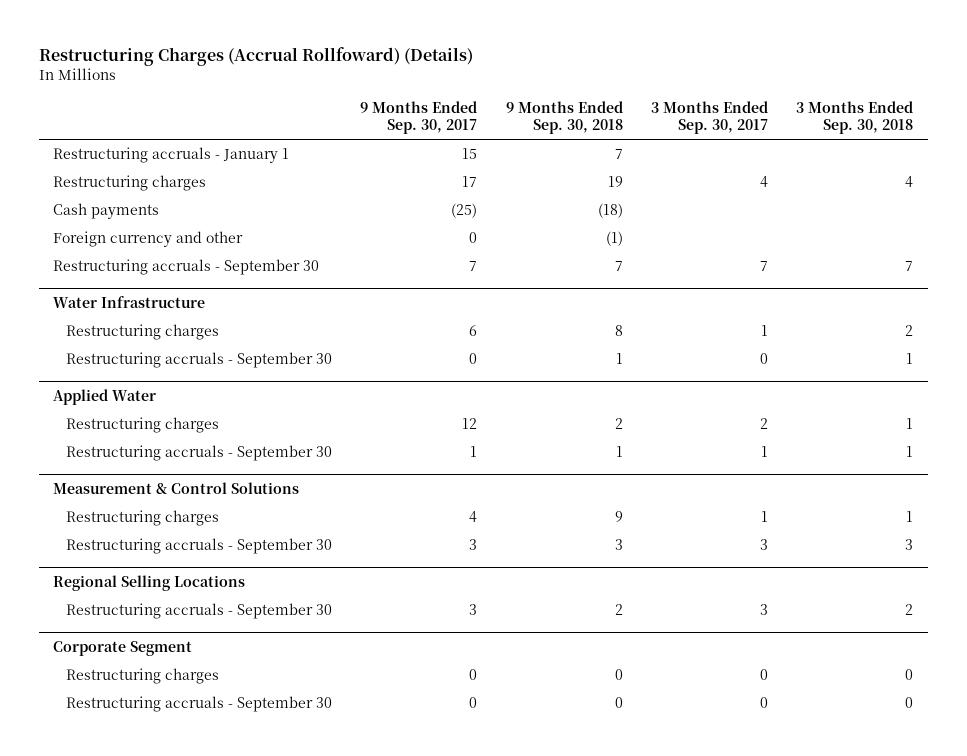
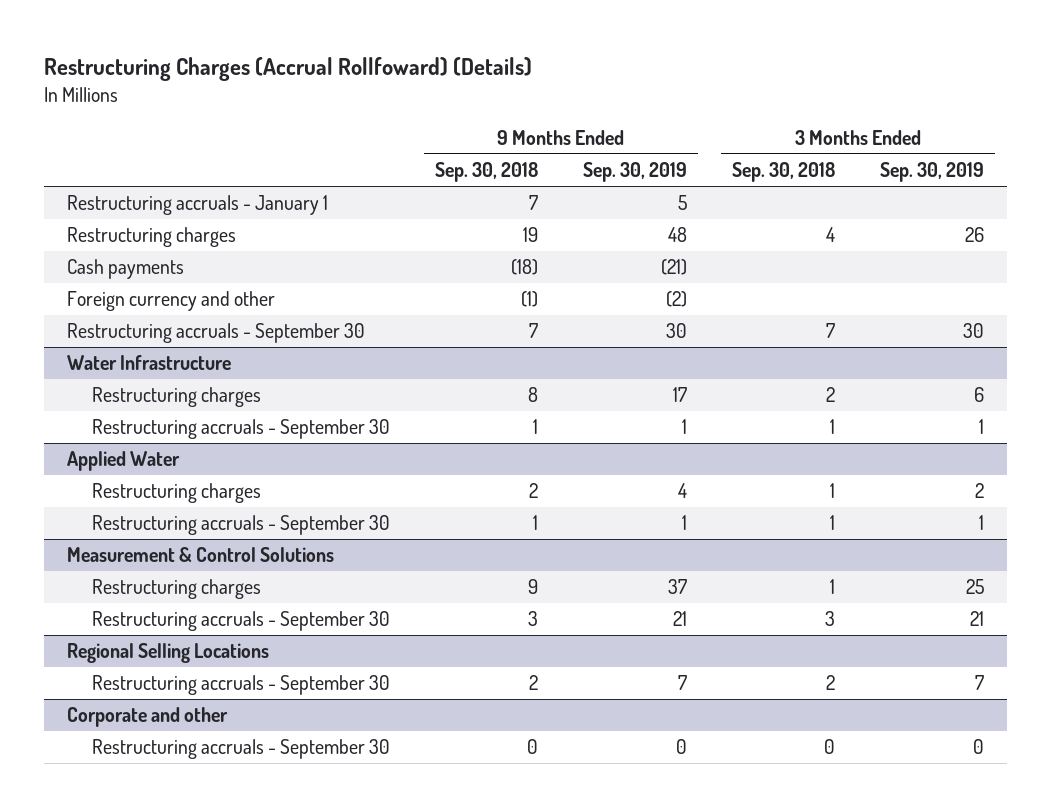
- | 9 Months Ended Sep. 30, 2017 | 9 Months Ended Sep. 30, 2018 | 3 Months Ended Sep. 30, 2017 | 3 Months Ended Sep. 30, 2018
+ | 9 Months Ended Sep. 30, 2018 | 9 Months Ended Sep. 30, 2019 | 3 Months Ended Sep. 30, 2018 | 3 Months Ended Sep. 30, 2019
- Corporate Segment
- Restructuring charges | 0 | 0 | 0 | 0
+ Corporate and other

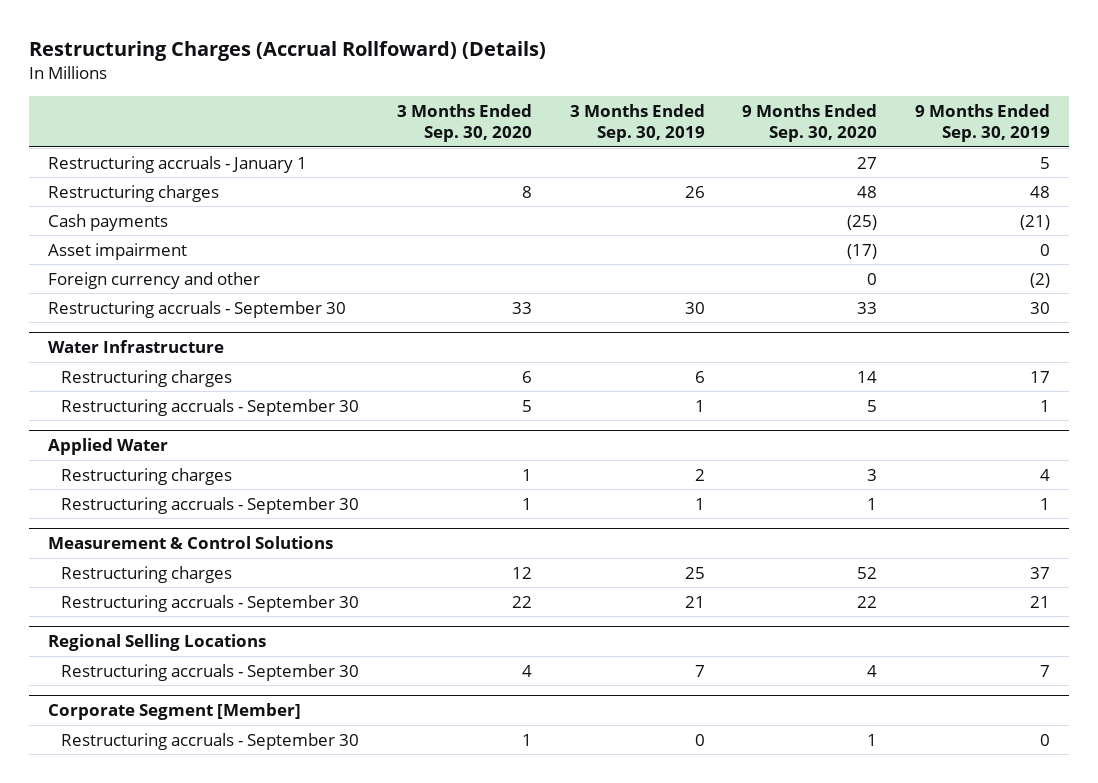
- | 9 Months Ended Sep. 30, 2018 | 9 Months Ended Sep. 30, 2019 | 3 Months Ended Sep. 30, 2018 | 3 Months Ended Sep. 30, 2019
+ | 3 Months Ended Sep. 30, 2020 | 3 Months Ended Sep. 30, 2019 | 9 Months Ended Sep. 30, 2020 | 9 Months Ended Sep. 30, 2019
+ Asset impairment | | | (17) | 0
- Corporate and other
+ Corporate Segment [Member]

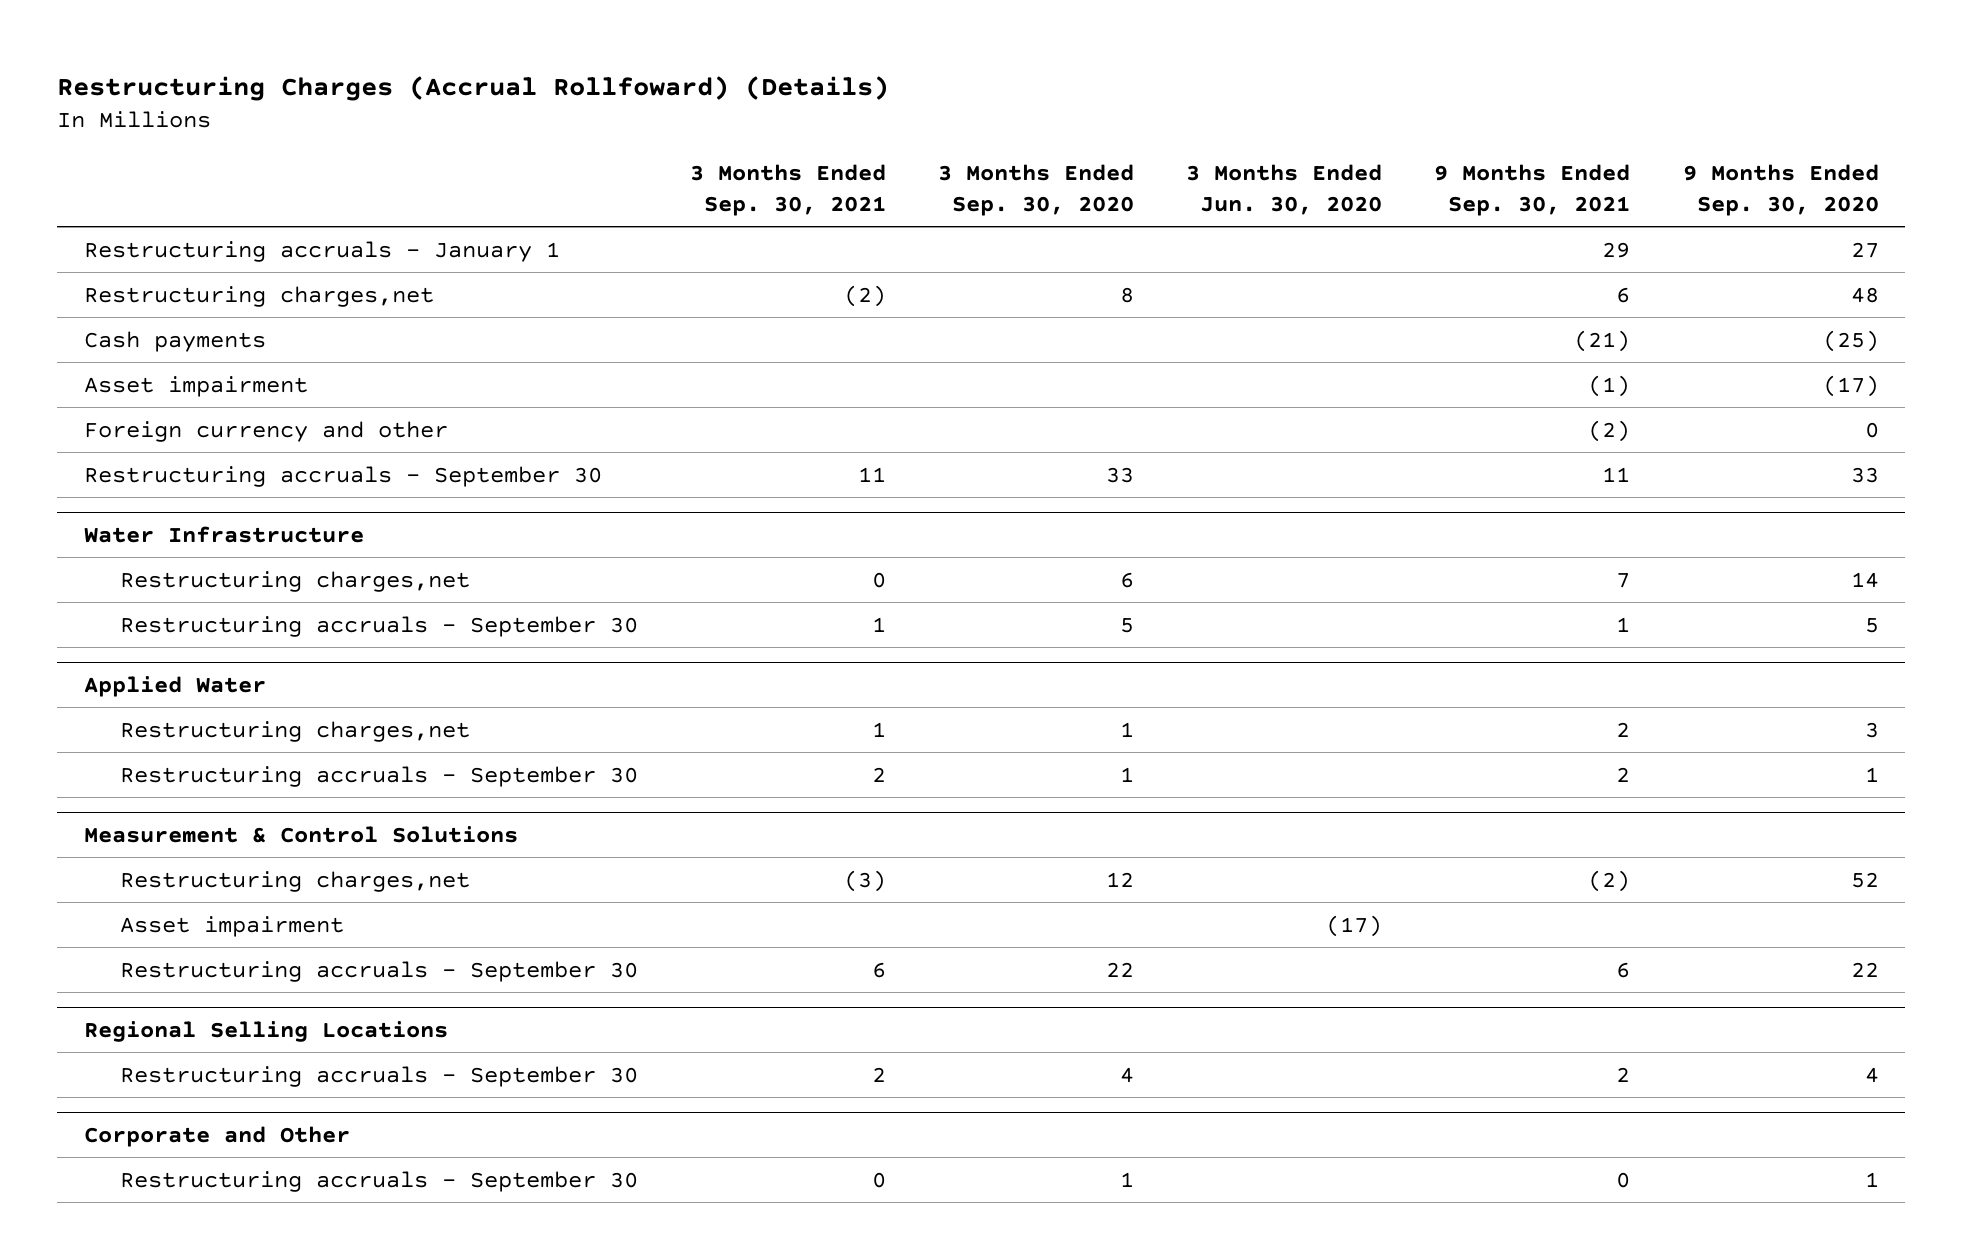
- | 3 Months Ended Sep. 30, 2020 | 3 Months Ended Sep. 30, 2019 | 9 Months Ended Sep. 30, 2020 | 9 Months Ended Sep. 30, 2019
+ | 3 Months Ended Sep. 30, 2021 | 3 Months Ended Sep. 30, 2020 | 3 Months Ended Jun. 30, 2020 | 9 Months Ended Sep. 30, 2021 | 9 Months Ended Sep. 30, 2020
- Restructuring charges | 8 | 26 | 48 | 48
+ Restructuring charges,net | (2) | 8 | | 6 | 48
@ Water Infrastructure
- Restructuring charges | 6 | 6 | 14 | 17
+ Restructuring charges,net | 0 | 6 | | 7 | 14
@ Applied Water
- Restructuring charges | 1 | 2 | 3 | 4
+ Restructuring charges,net | 1 | 1 | | 2 | 3
@ Measurement & Control Solutions
- Restructuring charges | 12 | 25 | 52 | 37
+ Restructuring charges,net | (3) | 12 | | (2) | 52
+ Asset impairment | | | (17) | |
- Corporate Segment [Member]
+ Corporate and Other

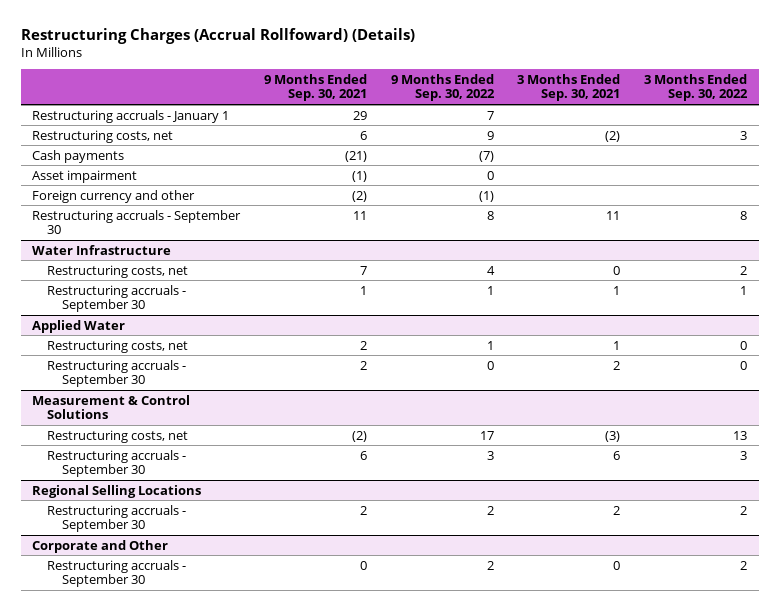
- | 3 Months Ended Sep. 30, 2021 | 3 Months Ended Sep. 30, 2020 | 3 Months Ended Jun. 30, 2020 | 9 Months Ended Sep. 30, 2021 | 9 Months Ended Sep. 30, 2020
+ | 9 Months Ended Sep. 30, 2021 | 9 Months Ended Sep. 30, 2022 | 3 Months Ended Sep. 30, 2021 | 3 Months Ended Sep. 30, 2022
- Restructuring charges,net | (2) | 8 | | 6 | 48
+ Restructuring costs, net | 6 | 9 | (2) | 3
@ Water Infrastructure
- Restructuring charges,net | 0 | 6 | | 7 | 14
+ Restructuring costs, net | 7 | 4 | 0 | 2
@ Applied Water
- Restructuring charges,net | 1 | 1 | | 2 | 3
+ Restructuring costs, net | 2 | 1 | 1 | 0
@ Measurement & Control Solutions
- Restructuring charges,net | (3) | 12 | | (2) | 52
- Asset impairment | | | (17) | |
+ Restructuring costs, net | (2) | 17 | (3) | 13

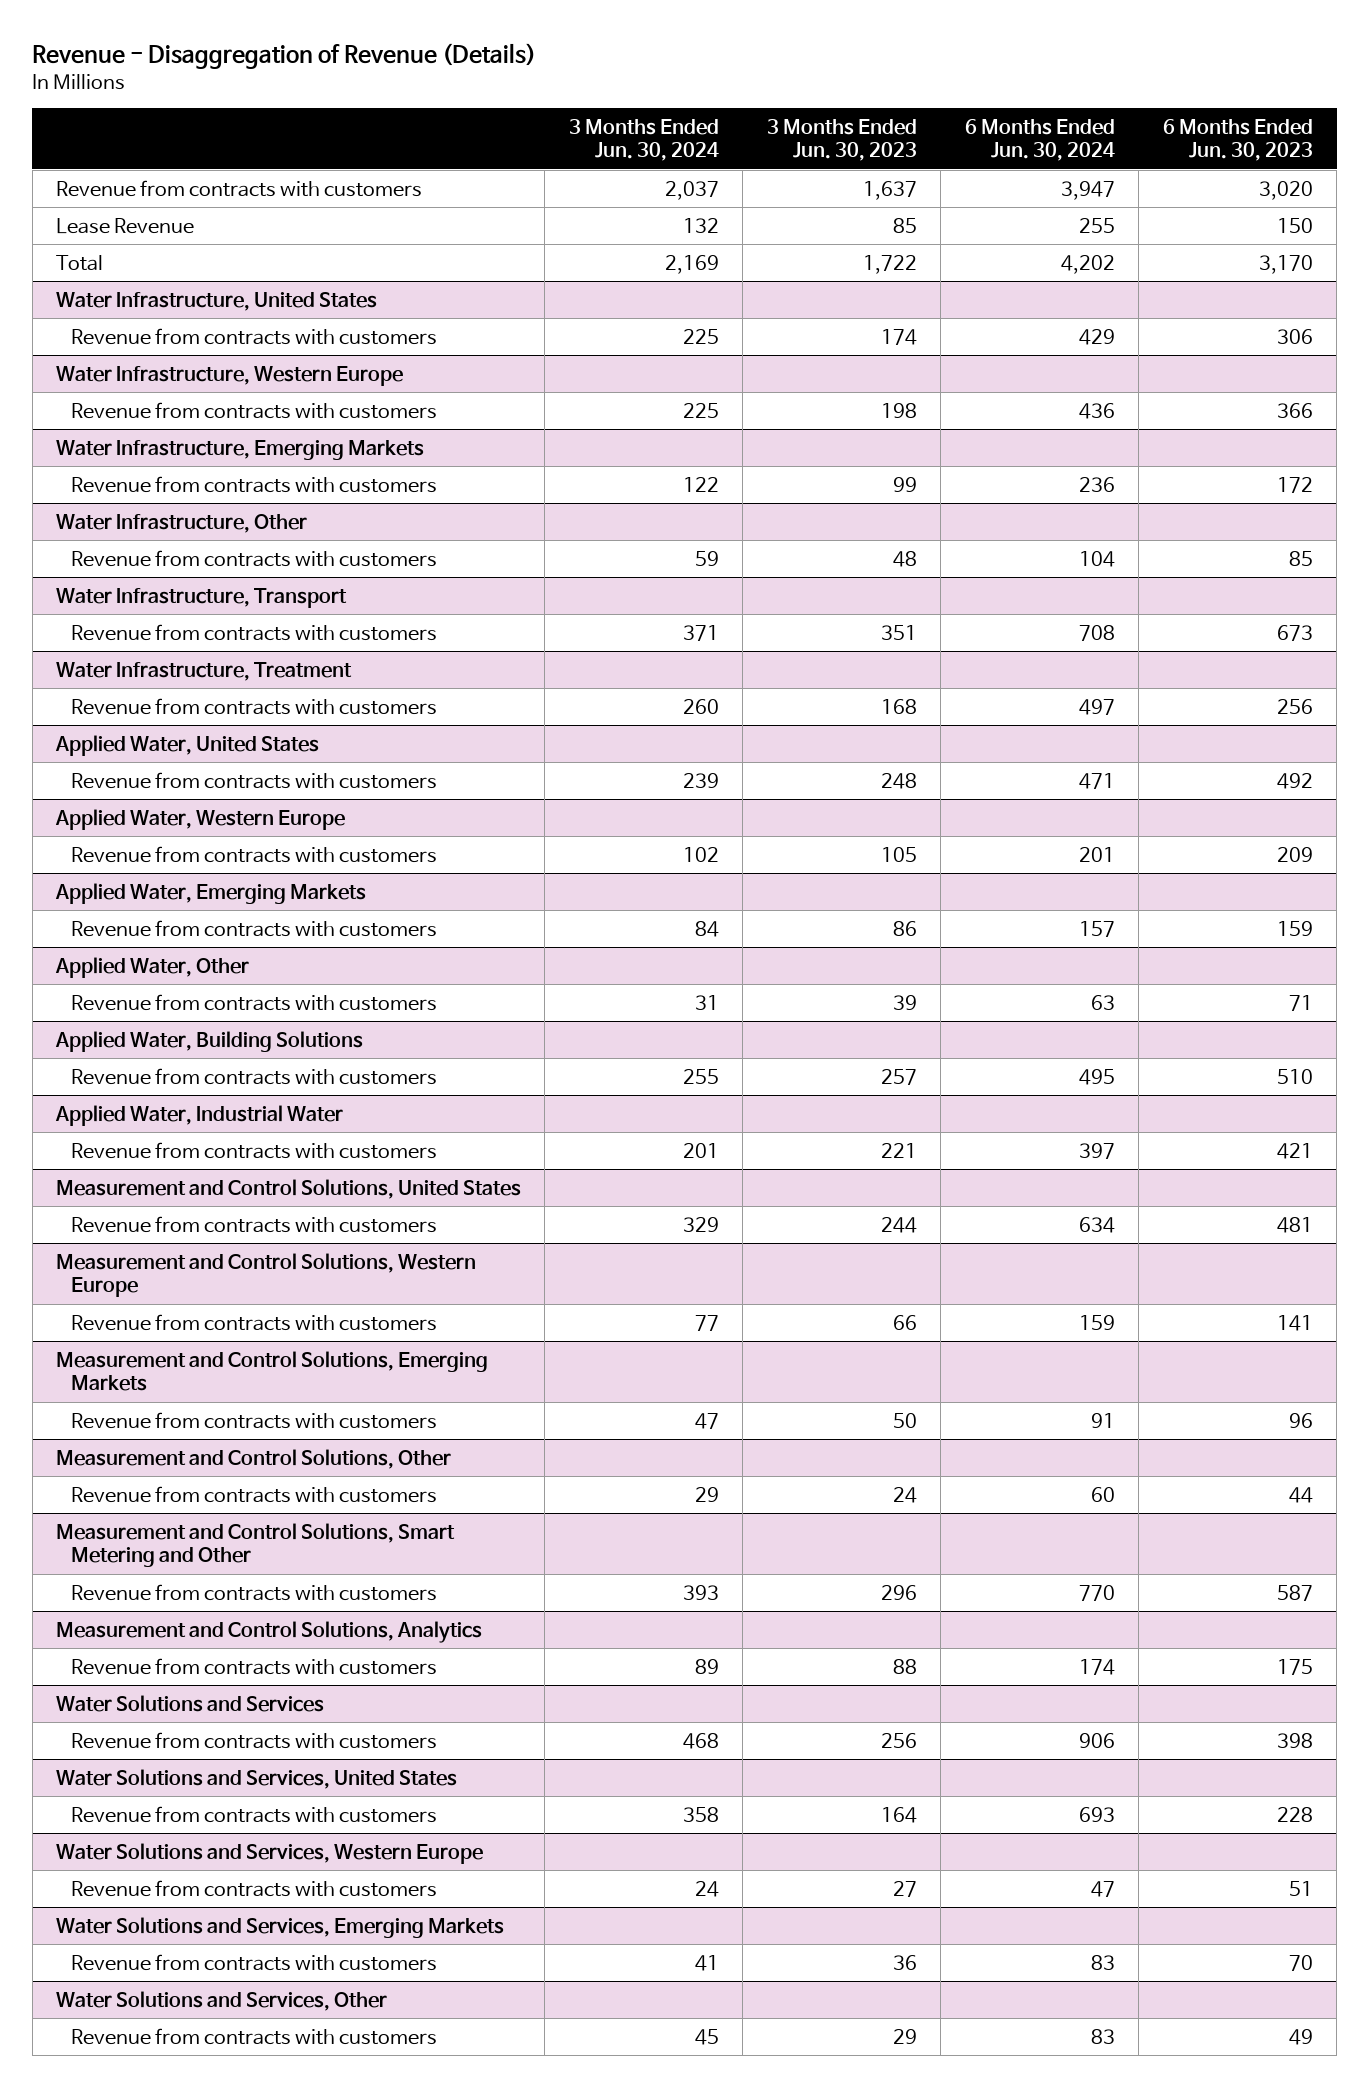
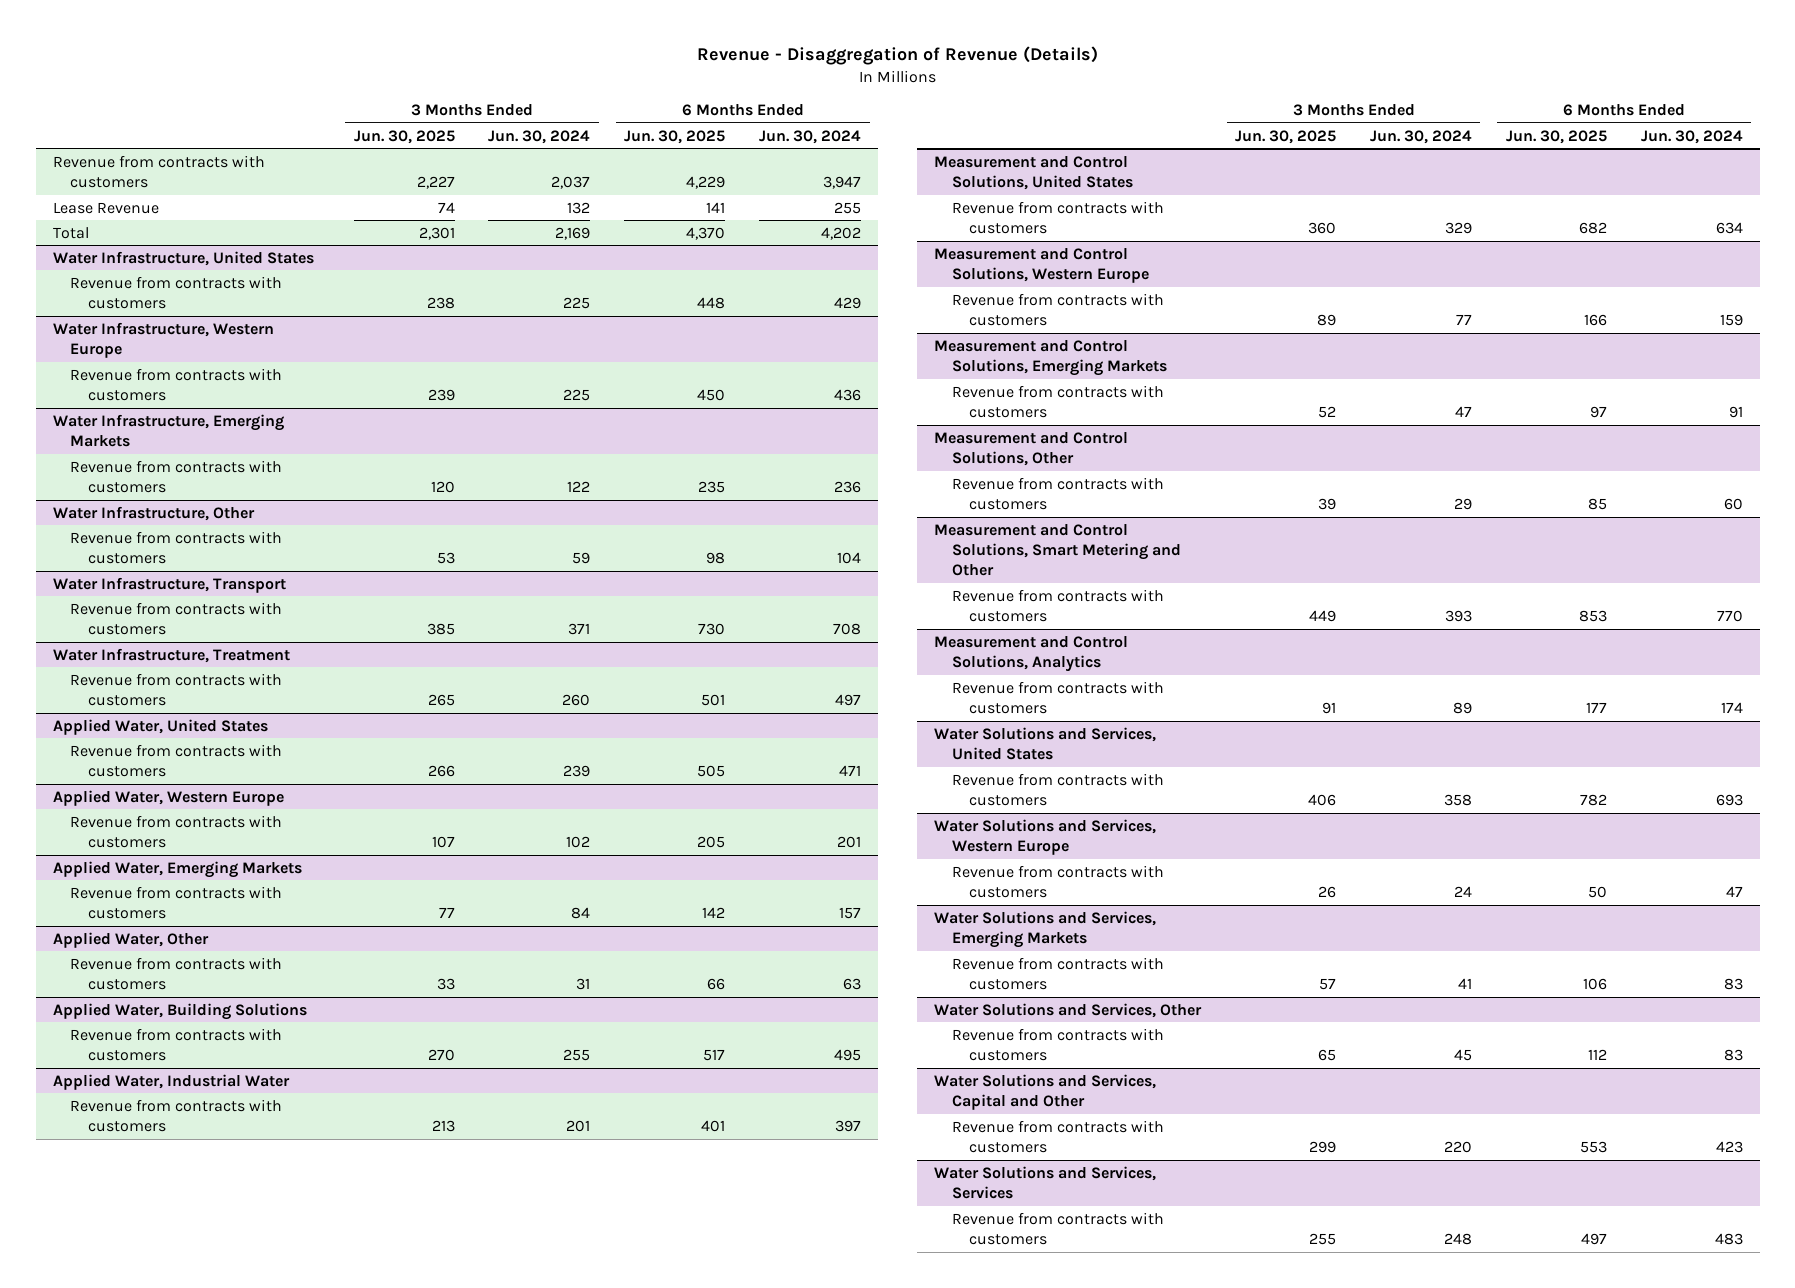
- | 3 Months Ended Jun. 30, 2024 | 3 Months Ended Jun. 30, 2023 | 6 Months Ended Jun. 30, 2024 | 6 Months Ended Jun. 30, 2023
+ | 3 Months Ended Jun. 30, 2025 | 3 Months Ended Jun. 30, 2024 | 6 Months Ended Jun. 30, 2025 | 6 Months Ended Jun. 30, 2024
- Water Solutions and Services
- Revenue from contracts with customers | 468 | 256 | 906 | 398
+ Water Solutions and Services, Capital and Other
+ Revenue from contracts with customers | 299 | 220 | 553 | 423
+ Water Solutions and Services, Services
+ Revenue from contracts with customers | 255 | 248 | 497 | 483

